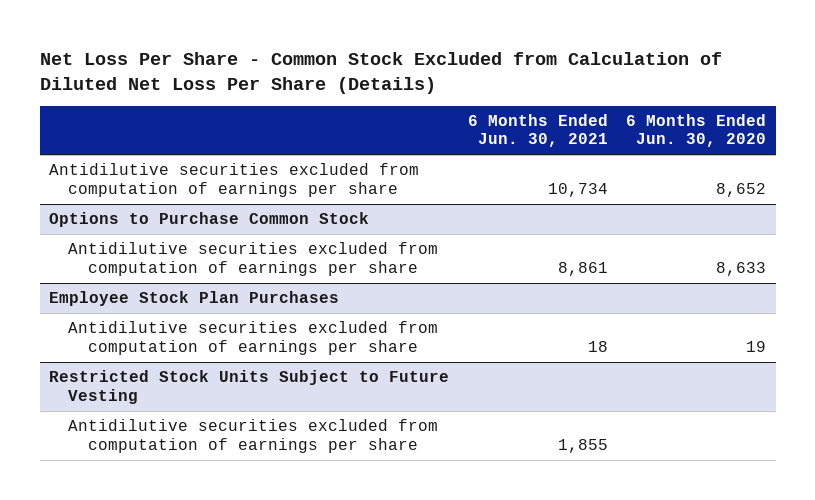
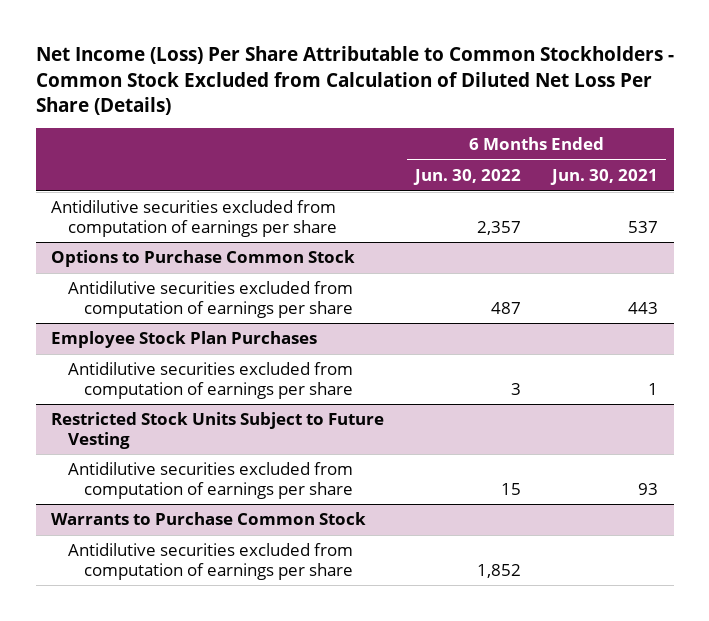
- Net Loss Per Share - Common Stock Excluded from Calculation of Diluted Net Loss Per Share (Details)
+ Net Income (Loss) Per Share Attributable to Common Stockholders - Common Stock Excluded from Calculation of Diluted Net Loss Per Share (Details)
- | 6 Months Ended Jun. 30, 2021 | 6 Months Ended Jun. 30, 2020
+ | 6 Months Ended Jun. 30, 2022 | 6 Months Ended Jun. 30, 2021
- Antidilutive securities excluded from computation of earnings per share | 10,734 | 8,652
+ Antidilutive securities excluded from computation of earnings per share | 2,357 | 537
@ Options to Purchase Common Stock
- Antidilutive securities excluded from computation of earnings per share | 8,861 | 8,633
+ Antidilutive securities excluded from computation of earnings per share | 487 | 443
@ Employee Stock Plan Purchases
- Antidilutive securities excluded from computation of earnings per share | 18 | 19
+ Antidilutive securities excluded from computation of earnings per share | 3 | 1
@ Restricted Stock Units Subject to Future Vesting
- Antidilutive securities excluded from computation of earnings per share | 1,855 |
+ Antidilutive securities excluded from computation of earnings per share | 15 | 93
+ Warrants to Purchase Common Stock
+ Antidilutive securities excluded from computation of earnings per share | 1,852 |

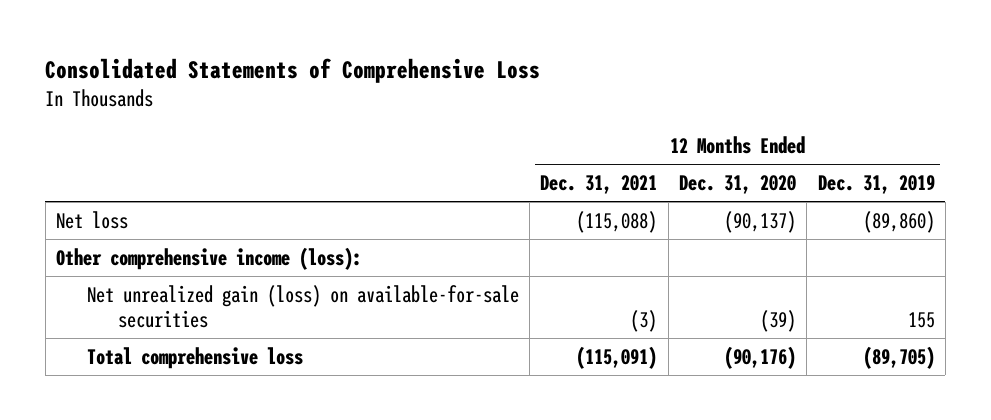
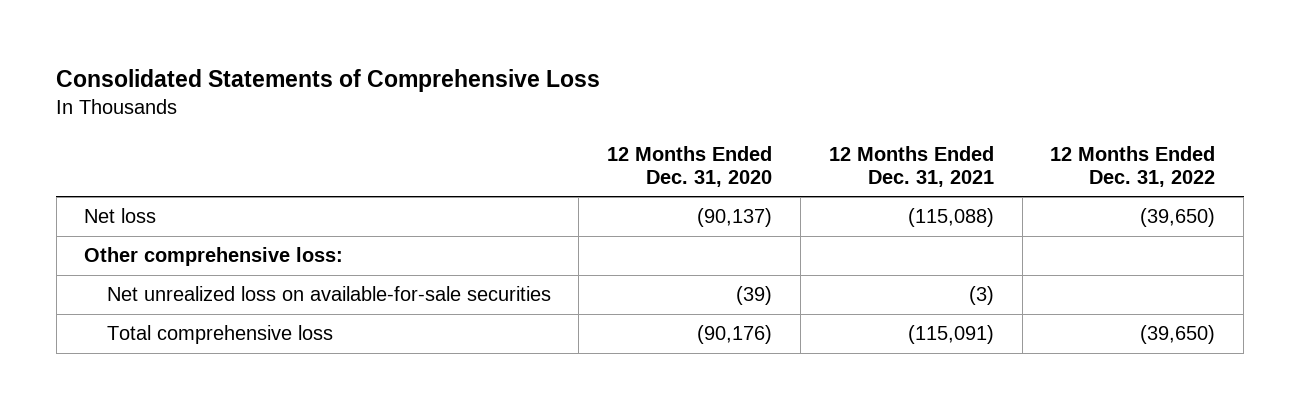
- | 12 Months Ended Dec. 31, 2021 | 12 Months Ended Dec. 31, 2020 | 12 Months Ended Dec. 31, 2019
+ | 12 Months Ended Dec. 31, 2020 | 12 Months Ended Dec. 31, 2021 | 12 Months Ended Dec. 31, 2022
- Other comprehensive income (loss):
- Net unrealized gain (loss) on available-for-sale securities | (3) | (39) | 155
+ Other comprehensive loss:
+ Net unrealized loss on available-for-sale securities | (39) | (3) |

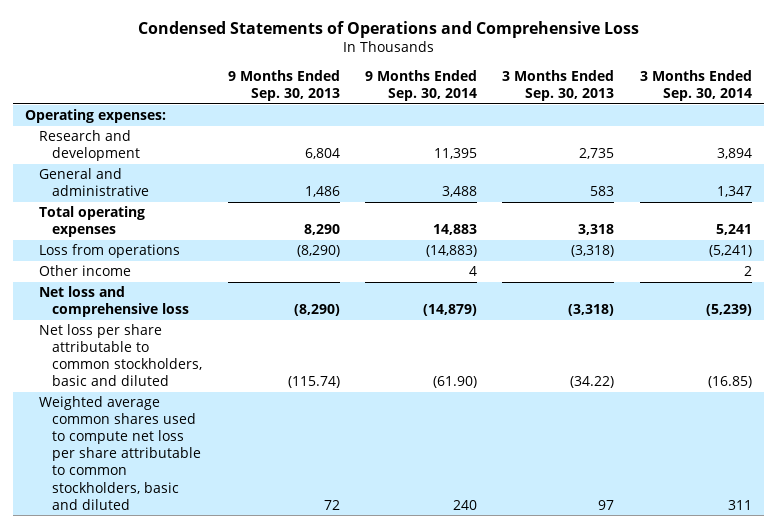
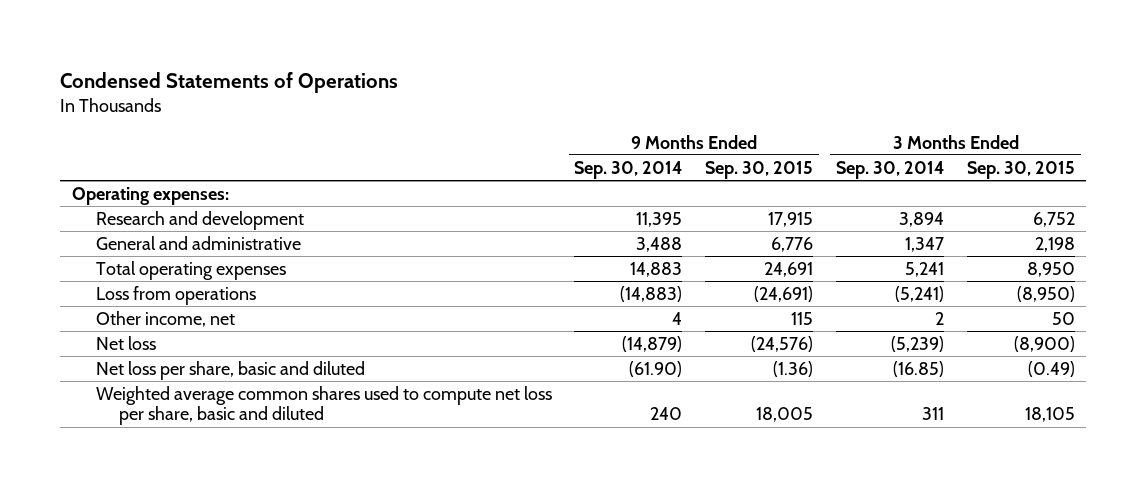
- Condensed Statements of Operations and Comprehensive Loss
+ Condensed Statements of Operations
- | 9 Months Ended Sep. 30, 2013 | 9 Months Ended Sep. 30, 2014 | 3 Months Ended Sep. 30, 2013 | 3 Months Ended Sep. 30, 2014
+ | 9 Months Ended Sep. 30, 2014 | 9 Months Ended Sep. 30, 2015 | 3 Months Ended Sep. 30, 2014 | 3 Months Ended Sep. 30, 2015
- Other income | | 4 | | 2
- Net loss and comprehensive loss | (8,290) | (14,879) | (3,318) | (5,239)
- Net loss per share attributable to common stockholders, basic and diluted | (115.74) | (61.90) | (34.22) | (16.85)
- Weighted average common shares used to compute net loss per share attributable to common stockholders, basic and diluted | 72 | 240 | 97 | 311
+ Other income, net | 4 | 115 | 2 | 50
+ Net loss | (14,879) | (24,576) | (5,239) | (8,900)
+ Net loss per share, basic and diluted | (61.90) | (1.36) | (16.85) | (0.49)
+ Weighted average common shares used to compute net loss per share, basic and diluted | 240 | 18,005 | 311 | 18,105

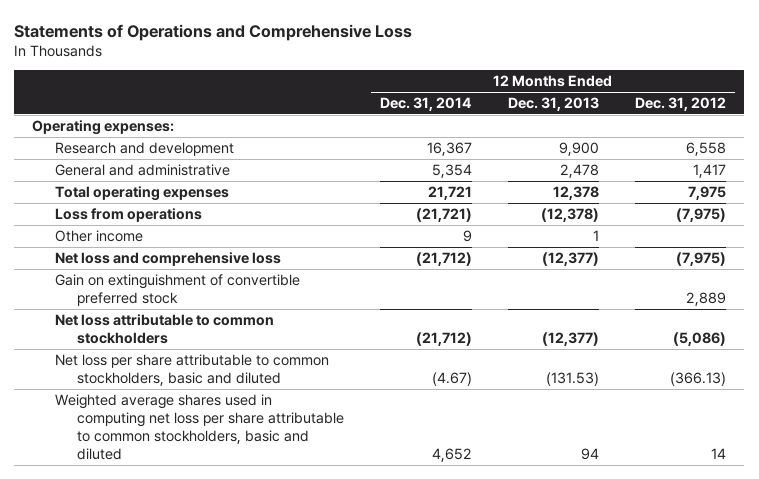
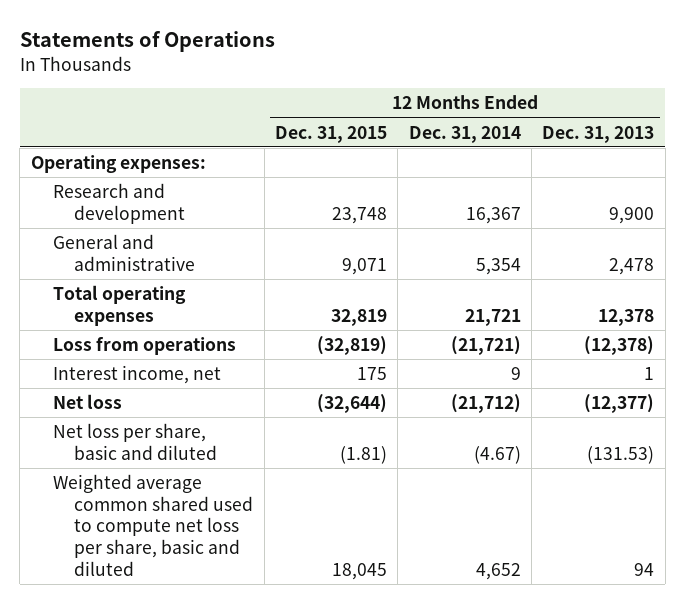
- Statements of Operations and Comprehensive Loss
+ Statements of Operations
- | 12 Months Ended Dec. 31, 2014 | 12 Months Ended Dec. 31, 2013 | 12 Months Ended Dec. 31, 2012
+ | 12 Months Ended Dec. 31, 2015 | 12 Months Ended Dec. 31, 2014 | 12 Months Ended Dec. 31, 2013
- Other income | 9 | 1 |
- Net loss and comprehensive loss | (21,712) | (12,377) | (7,975)
- Gain on extinguishment of convertible preferred stock | | | 2,889
- Net loss attributable to common stockholders | (21,712) | (12,377) | (5,086)
- Net loss per share attributable to common stockholders, basic and diluted | (4.67) | (131.53) | (366.13)
- Weighted average shares used in computing net loss per share attributable to common stockholders, basic and diluted | 4,652 | 94 | 14
+ Interest income, net | 175 | 9 | 1
+ Net loss | (32,644) | (21,712) | (12,377)
+ Net loss per share, basic and diluted | (1.81) | (4.67) | (131.53)
+ Weighted average common shared used to compute net loss per share, basic and diluted | 18,045 | 4,652 | 94

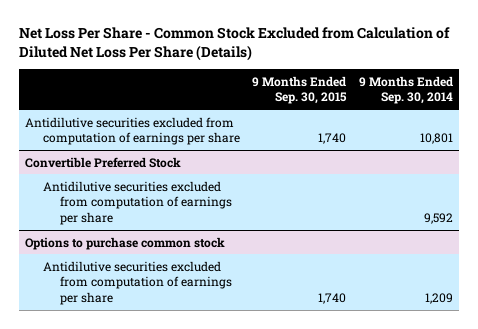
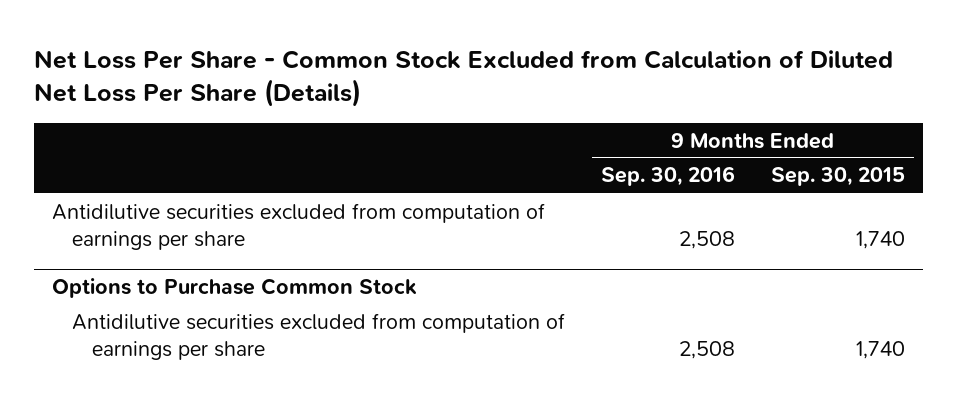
- | 9 Months Ended Sep. 30, 2015 | 9 Months Ended Sep. 30, 2014
+ | 9 Months Ended Sep. 30, 2016 | 9 Months Ended Sep. 30, 2015
- Convertible Preferred Stock
- Antidilutive securities excluded from computation of earnings per share | | 9,592
- Options to purchase common stock
+ Options to Purchase Common Stock

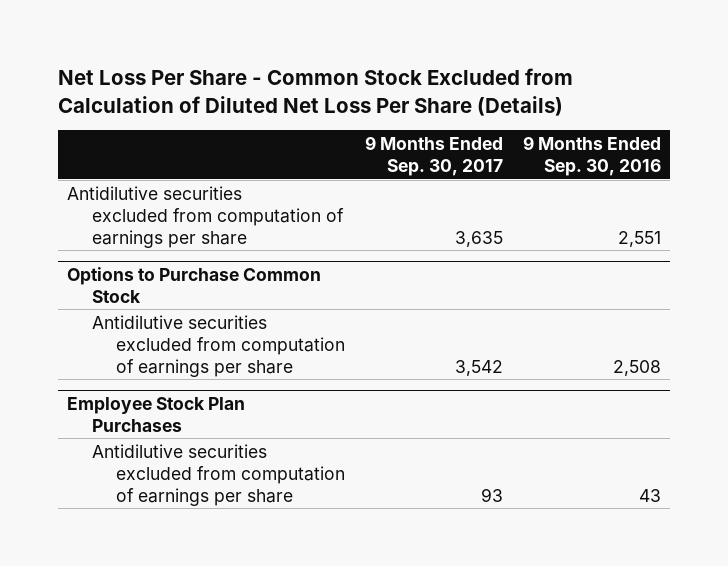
- | 9 Months Ended Sep. 30, 2016 | 9 Months Ended Sep. 30, 2015
+ | 9 Months Ended Sep. 30, 2017 | 9 Months Ended Sep. 30, 2016
- Antidilutive securities excluded from computation of earnings per share | 2,508 | 1,740
+ Antidilutive securities excluded from computation of earnings per share | 3,635 | 2,551
+ Employee Stock Plan Purchases
+ Antidilutive securities excluded from computation of earnings per share | 93 | 43

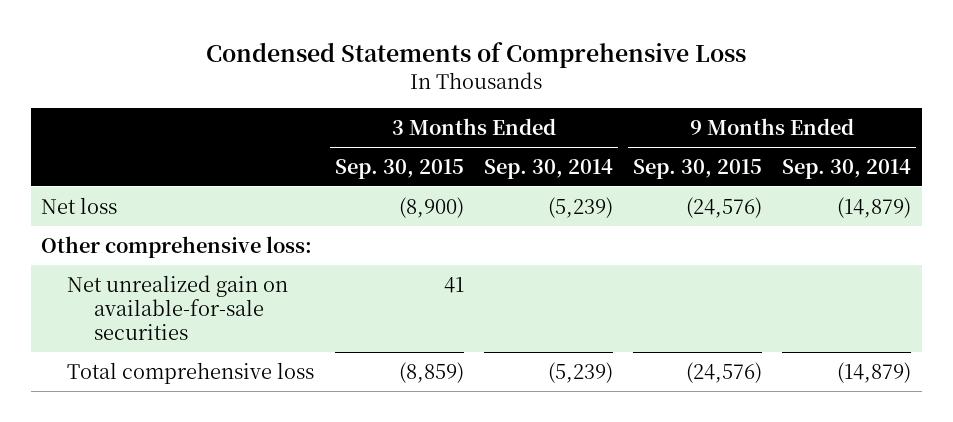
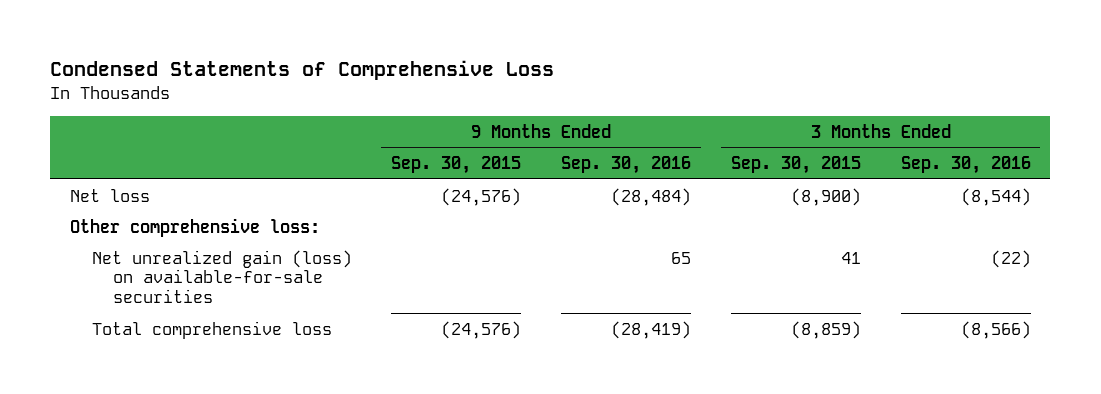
- | 3 Months Ended Sep. 30, 2015 | 3 Months Ended Sep. 30, 2014 | 9 Months Ended Sep. 30, 2015 | 9 Months Ended Sep. 30, 2014
+ | 9 Months Ended Sep. 30, 2015 | 9 Months Ended Sep. 30, 2016 | 3 Months Ended Sep. 30, 2015 | 3 Months Ended Sep. 30, 2016
- Net unrealized gain on available-for-sale securities | 41 | | |
+ Net unrealized gain (loss) on available-for-sale securities | | 65 | 41 | (22)

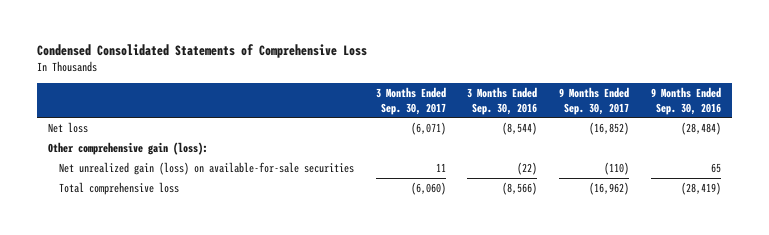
- Condensed Statements of Comprehensive Loss
+ Condensed Consolidated Statements of Comprehensive Loss
- | 9 Months Ended Sep. 30, 2015 | 9 Months Ended Sep. 30, 2016 | 3 Months Ended Sep. 30, 2015 | 3 Months Ended Sep. 30, 2016
+ | 3 Months Ended Sep. 30, 2017 | 3 Months Ended Sep. 30, 2016 | 9 Months Ended Sep. 30, 2017 | 9 Months Ended Sep. 30, 2016
- Other comprehensive loss:
+ Other comprehensive gain (loss):

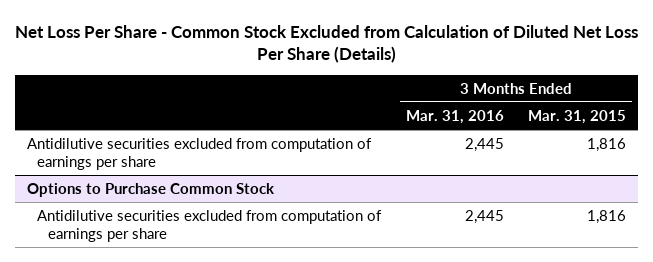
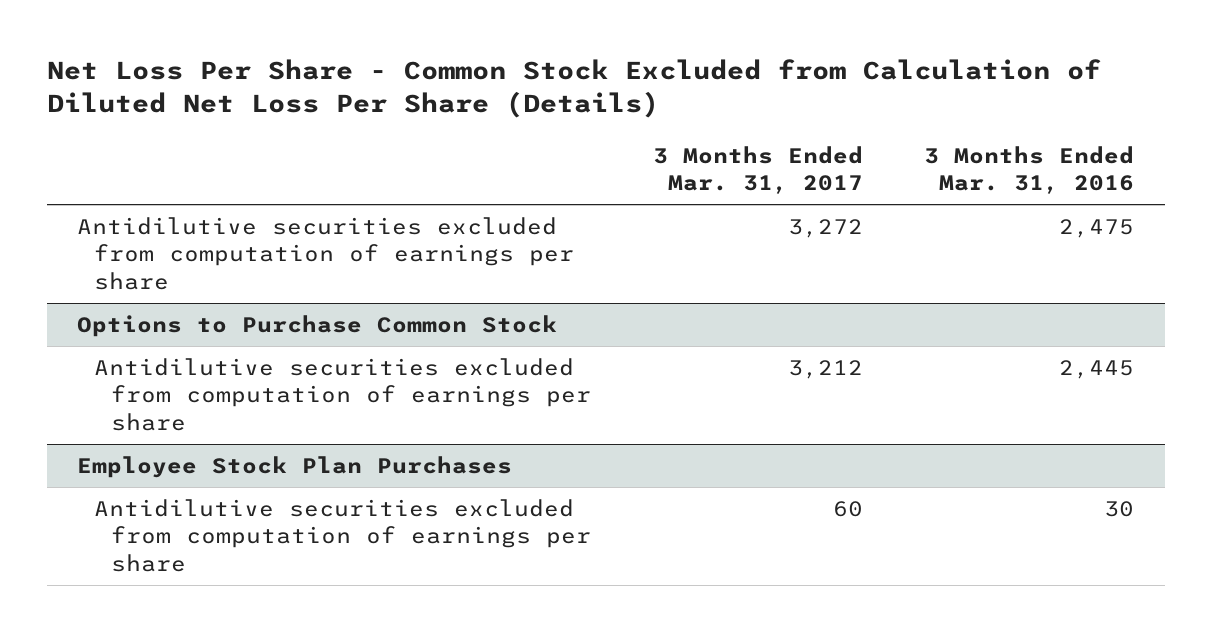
- | 3 Months Ended Mar. 31, 2016 | 3 Months Ended Mar. 31, 2015
+ | 3 Months Ended Mar. 31, 2017 | 3 Months Ended Mar. 31, 2016
- Antidilutive securities excluded from computation of earnings per share | 2,445 | 1,816
+ Antidilutive securities excluded from computation of earnings per share | 3,272 | 2,475
+ Employee Stock Plan Purchases
+ Antidilutive securities excluded from computation of earnings per share | 60 | 30

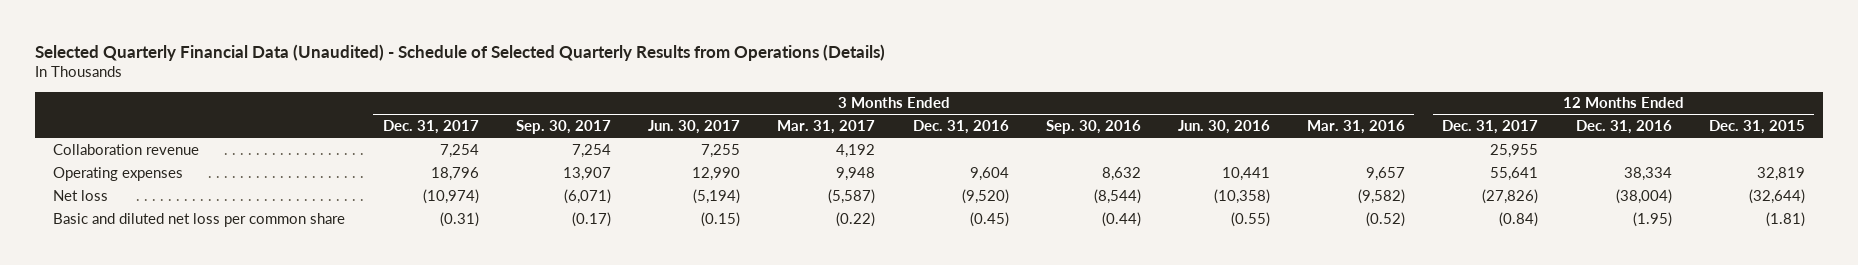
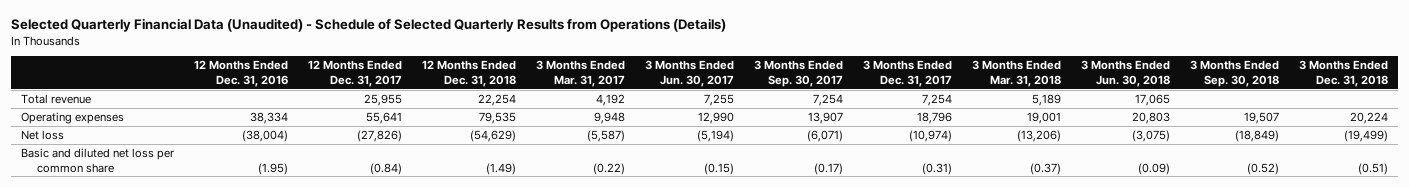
- | 3 Months Ended Dec. 31, 2017 | 3 Months Ended Sep. 30, 2017 | 3 Months Ended Jun. 30, 2017 | 3 Months Ended Mar. 31, 2017 | 3 Months Ended Dec. 31, 2016 | 3 Months Ended Sep. 30, 2016 | 3 Months Ended Jun. 30, 2016 | 3 Months Ended Mar. 31, 2016 | 12 Months Ended Dec. 31, 2017 | 12 Months Ended Dec. 31, 2016 | 12 Months Ended Dec. 31, 2015
+ | 12 Months Ended Dec. 31, 2016 | 12 Months Ended Dec. 31, 2017 | 12 Months Ended Dec. 31, 2018 | 3 Months Ended Mar. 31, 2017 | 3 Months Ended Jun. 30, 2017 | 3 Months Ended Sep. 30, 2017 | 3 Months Ended Dec. 31, 2017 | 3 Months Ended Mar. 31, 2018 | 3 Months Ended Jun. 30, 2018 | 3 Months Ended Sep. 30, 2018 | 3 Months Ended Dec. 31, 2018
- Collaboration revenue | 7,254 | 7,254 | 7,255 | 4,192 | | | | | 25,955 | |
+ Total revenue | | 25,955 | 22,254 | 4,192 | 7,255 | 7,254 | 7,254 | 5,189 | 17,065 | |

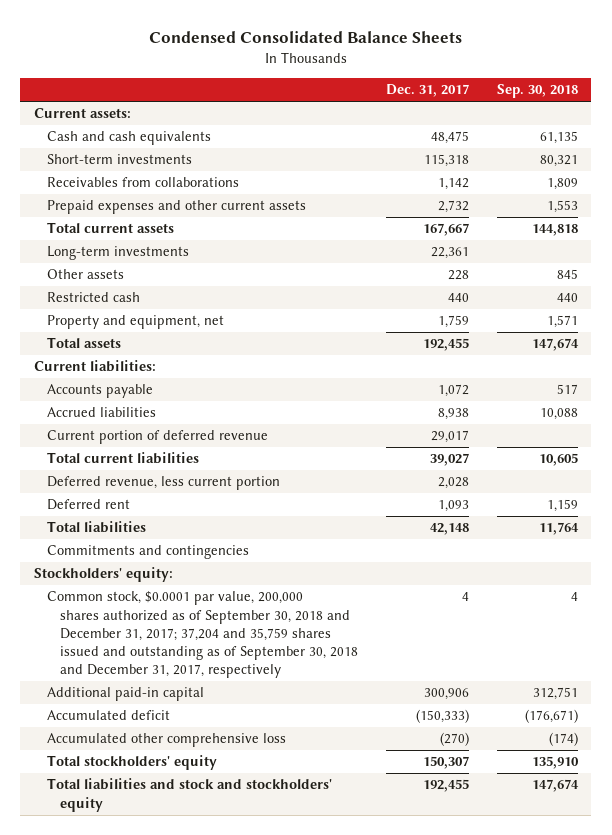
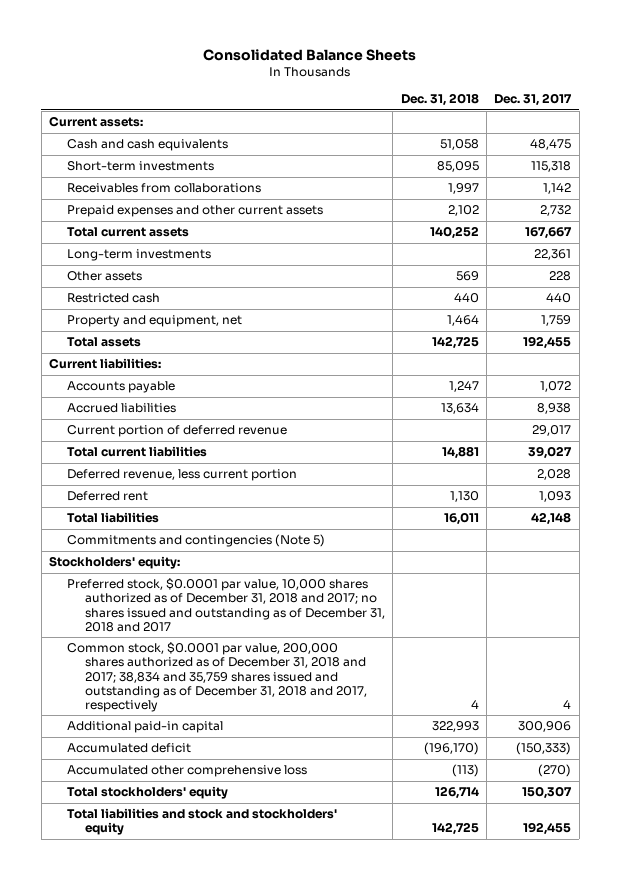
- Condensed Consolidated Balance Sheets
+ Consolidated Balance Sheets
- | Dec. 31, 2017 | Sep. 30, 2018
+ | Dec. 31, 2018 | Dec. 31, 2017
- Commitments and contingencies
+ Commitments and contingencies (Note 5)
- Common stock, $0.0001 par value, 200,000 shares authorized as of September 30, 2018 and December 31, 2017; 37,204 and 35,759 shares issued and outstanding as of September 30, 2018 and December 31, 2017, respectively | 4 | 4
+ Preferred stock, $0.0001 par value, 10,000 shares authorized as of December 31, 2018 and 2017; no shares issued and outstanding as of December 31, 2018 and 2017
+ Common stock, $0.0001 par value, 200,000 shares authorized as of December 31, 2018 and 2017; 38,834 and 35,759 shares issued and outstanding as of December 31, 2018 and 2017, respectively | 4 | 4

